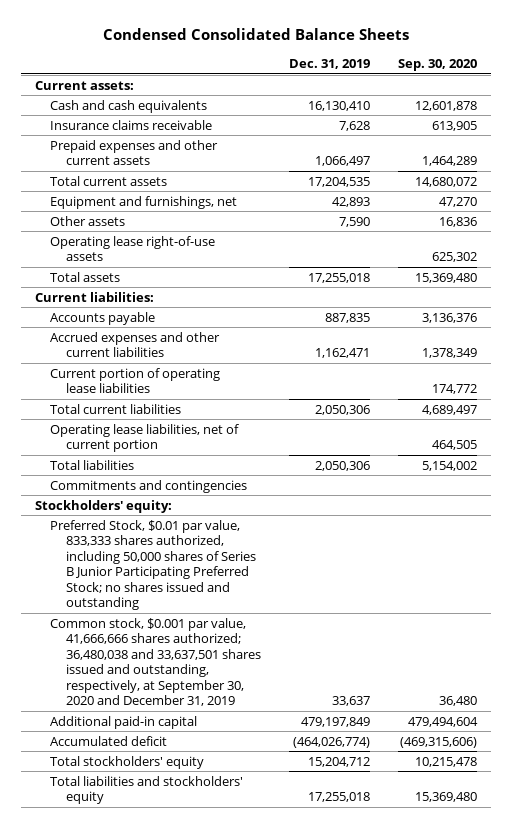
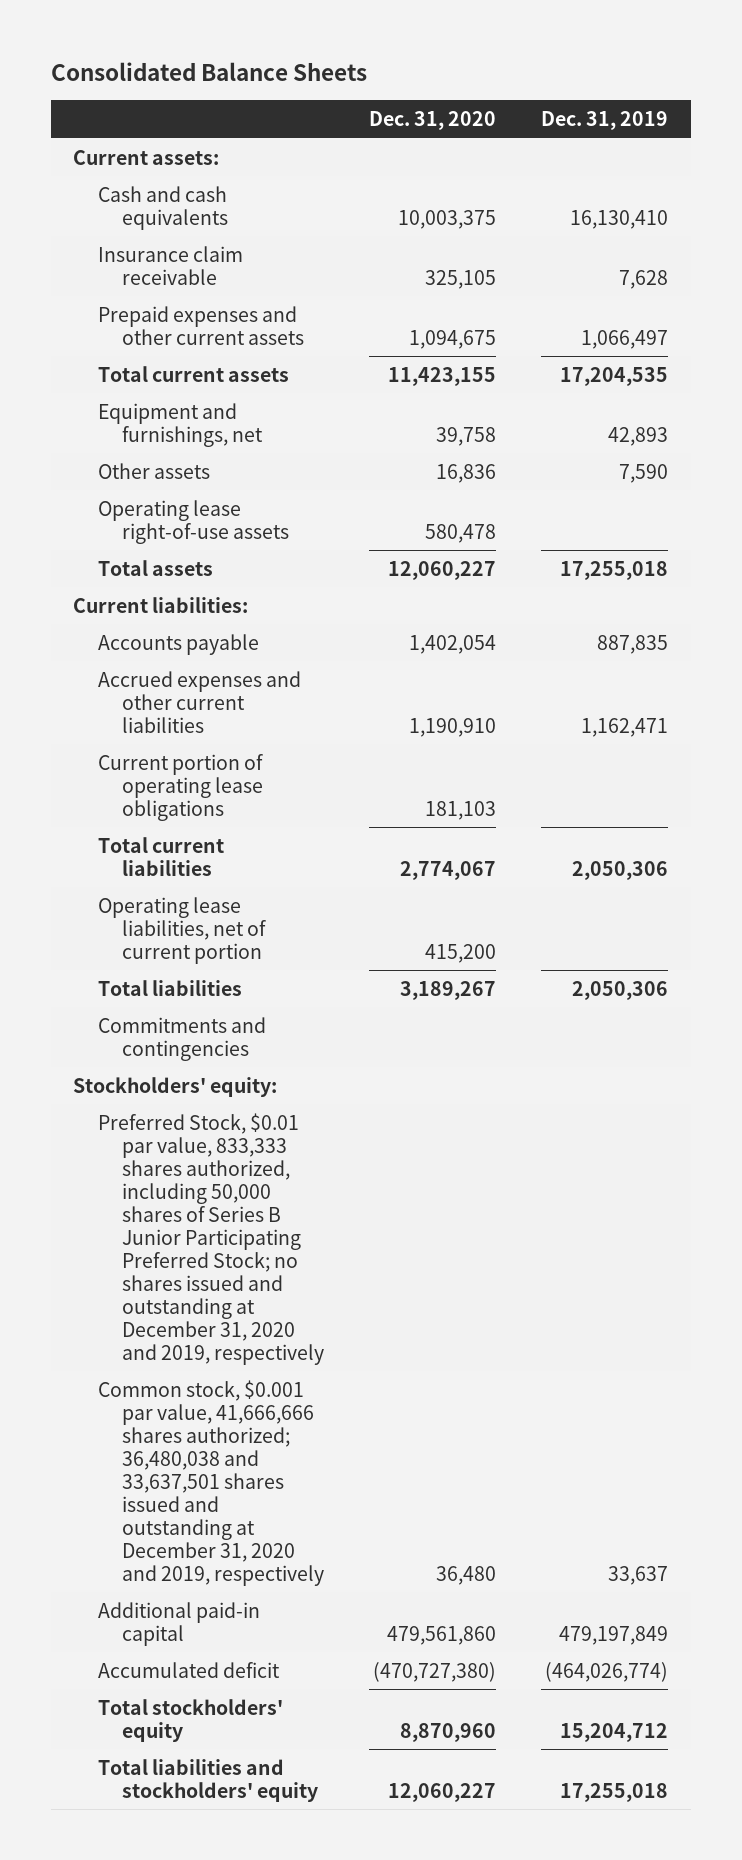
- Condensed Consolidated Balance Sheets
+ Consolidated Balance Sheets
- | Dec. 31, 2019 | Sep. 30, 2020
+ | Dec. 31, 2020 | Dec. 31, 2019
- Insurance claims receivable | 7,628 | 613,905
+ Insurance claim receivable | 325,105 | 7,628
- Current portion of operating lease liabilities | | 174,772
+ Current portion of operating lease obligations | 181,103 |
- Preferred Stock, $0.01 par value, 833,333 shares authorized, including 50,000 shares of Series B Junior Participating Preferred Stock; no shares issued and outstanding
- Common stock, $0.001 par value, 41,666,666 shares authorized; 36,480,038 and 33,637,501 shares issued and outstanding, respectively, at September 30, 2020 and December 31, 2019 | 33,637 | 36,480
+ Preferred Stock, $0.01 par value, 833,333 shares authorized, including 50,000 shares of Series B Junior Participating Preferred Stock; no shares issued and outstanding at December 31, 2020 and 2019, respectively
+ Common stock, $0.001 par value, 41,666,666 shares authorized; 36,480,038 and 33,637,501 shares issued and outstanding at December 31, 2020 and 2019, respectively | 36,480 | 33,637

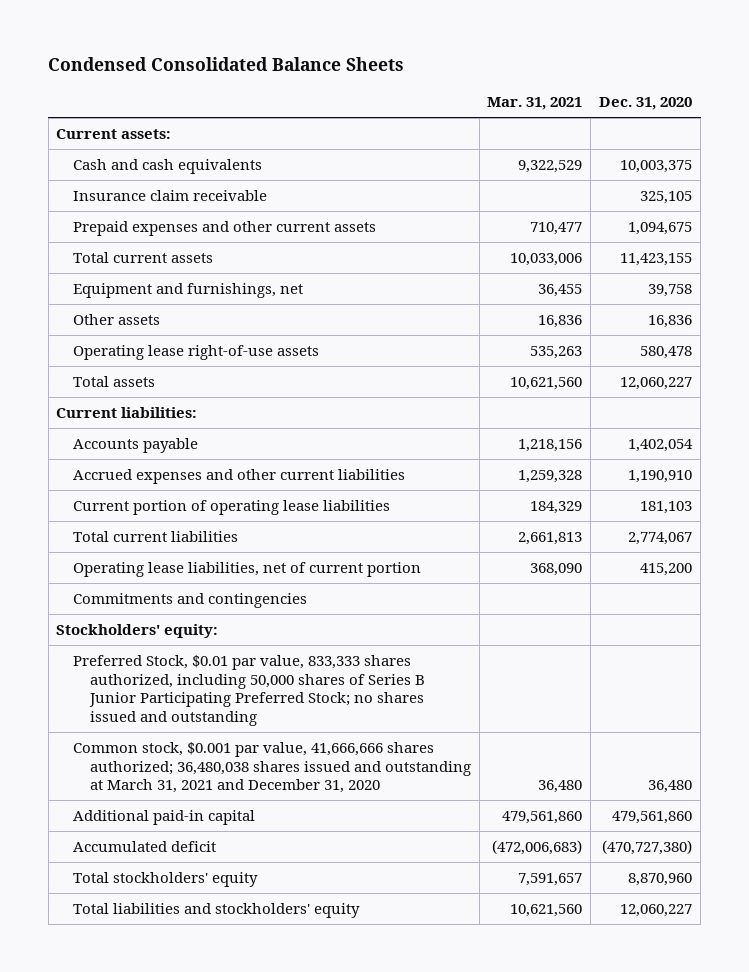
- Consolidated Balance Sheets
+ Condensed Consolidated Balance Sheets
- | Dec. 31, 2020 | Dec. 31, 2019
+ | Mar. 31, 2021 | Dec. 31, 2020
- Current portion of operating lease obligations | 181,103 |
+ Current portion of operating lease liabilities | 184,329 | 181,103
- Total liabilities | 3,189,267 | 2,050,306
- Preferred Stock, $0.01 par value, 833,333 shares authorized, including 50,000 shares of Series B Junior Participating Preferred Stock; no shares issued and outstanding at December 31, 2020 and 2019, respectively
- Common stock, $0.001 par value, 41,666,666 shares authorized; 36,480,038 and 33,637,501 shares issued and outstanding at December 31, 2020 and 2019, respectively | 36,480 | 33,637
+ Preferred Stock, $0.01 par value, 833,333 shares authorized, including 50,000 shares of Series B Junior Participating Preferred Stock; no shares issued and outstanding
+ Common stock, $0.001 par value, 41,666,666 shares authorized; 36,480,038 shares issued and outstanding at March 31, 2021 and December 31, 2020 | 36,480 | 36,480

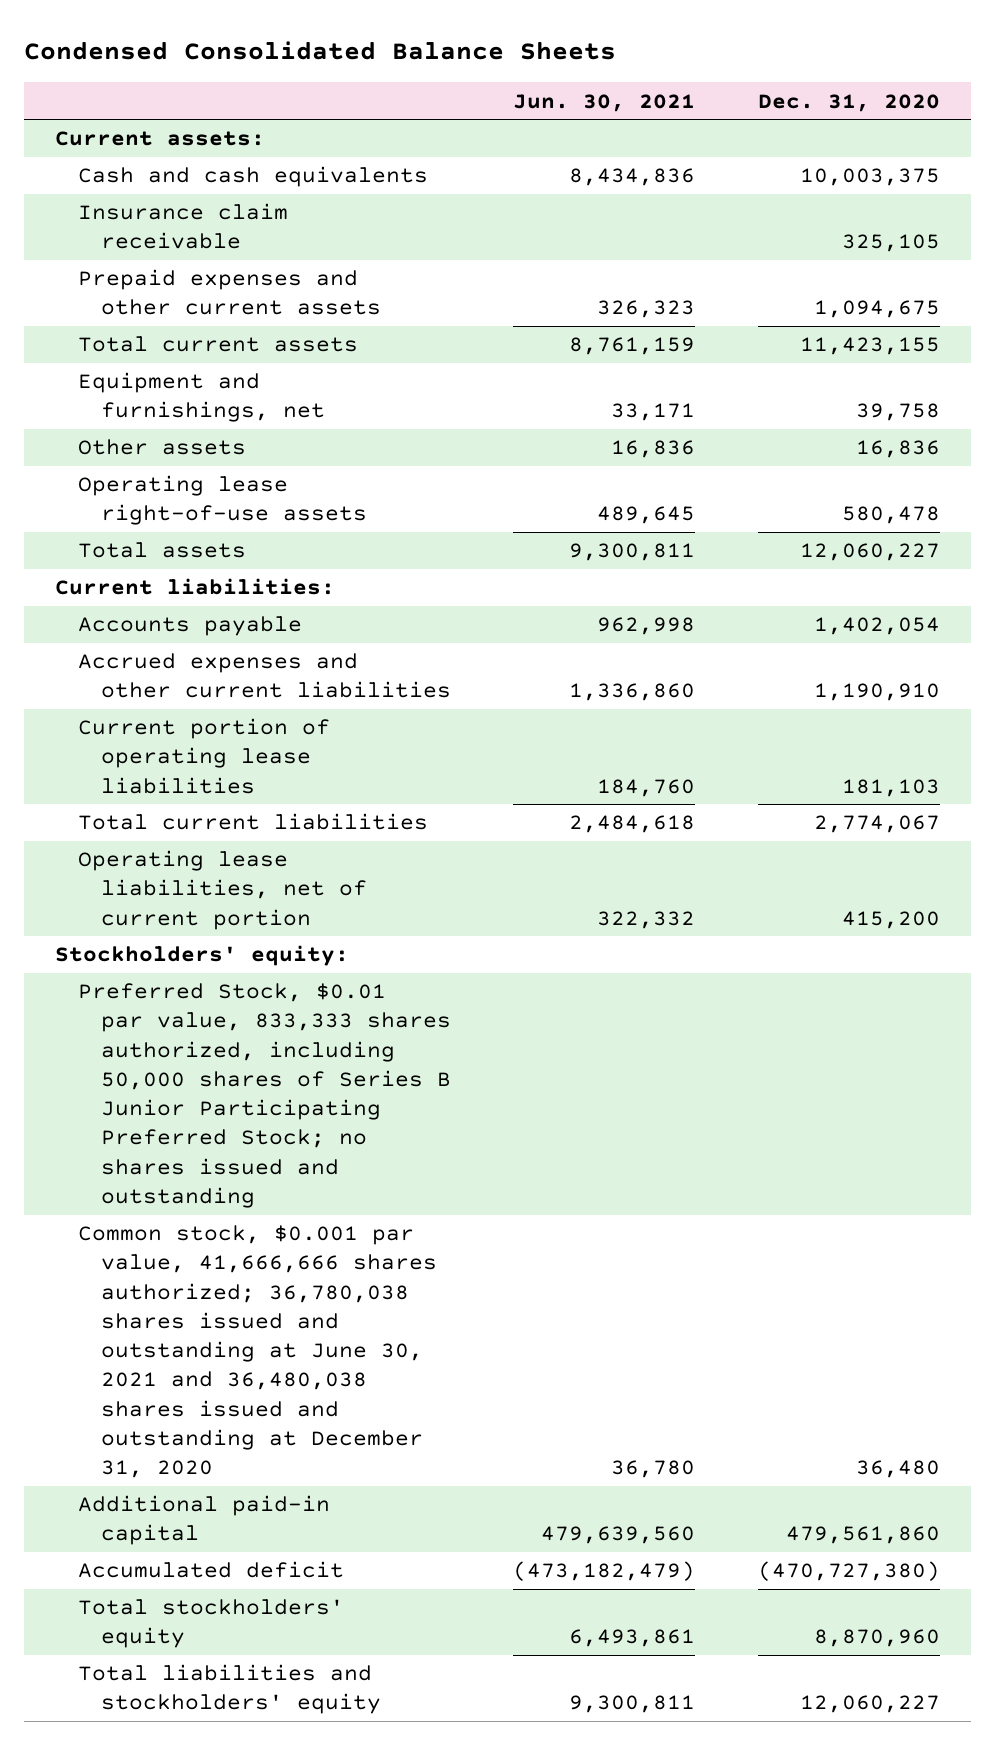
- | Mar. 31, 2021 | Dec. 31, 2020
+ | Jun. 30, 2021 | Dec. 31, 2020
- Commitments and contingencies
- Common stock, $0.001 par value, 41,666,666 shares authorized; 36,480,038 shares issued and outstanding at March 31, 2021 and December 31, 2020 | 36,480 | 36,480
+ Common stock, $0.001 par value, 41,666,666 shares authorized; 36,780,038 shares issued and outstanding at June 30, 2021 and 36,480,038 shares issued and outstanding at December 31, 2020 | 36,780 | 36,480

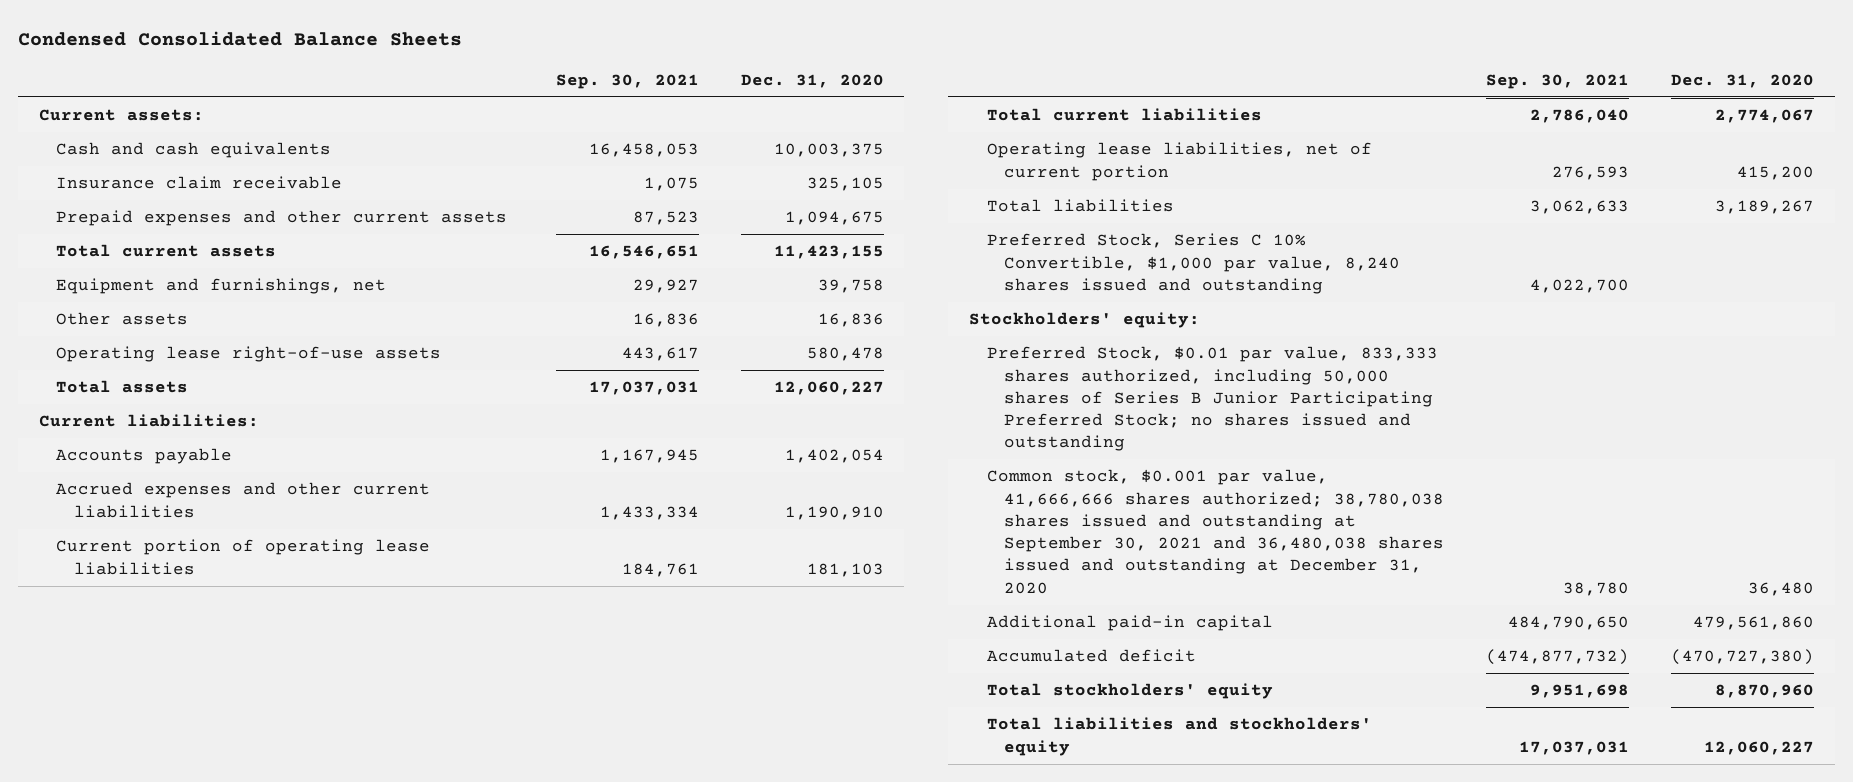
- | Jun. 30, 2021 | Dec. 31, 2020
+ | Sep. 30, 2021 | Dec. 31, 2020
+ Total liabilities | 3,062,633 | 3,189,267
+ Preferred Stock, Series C 10% Convertible, $1,000 par value, 8,240 shares issued and outstanding | 4,022,700 |
- Common stock, $0.001 par value, 41,666,666 shares authorized; 36,780,038 shares issued and outstanding at June 30, 2021 and 36,480,038 shares issued and outstanding at December 31, 2020 | 36,780 | 36,480
+ Common stock, $0.001 par value, 41,666,666 shares authorized; 38,780,038 shares issued and outstanding at September 30, 2021 and 36,480,038 shares issued and outstanding at December 31, 2020 | 38,780 | 36,480

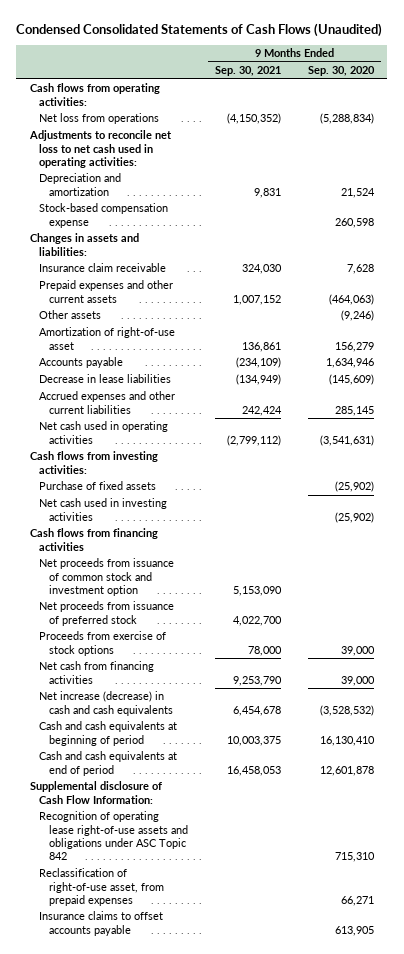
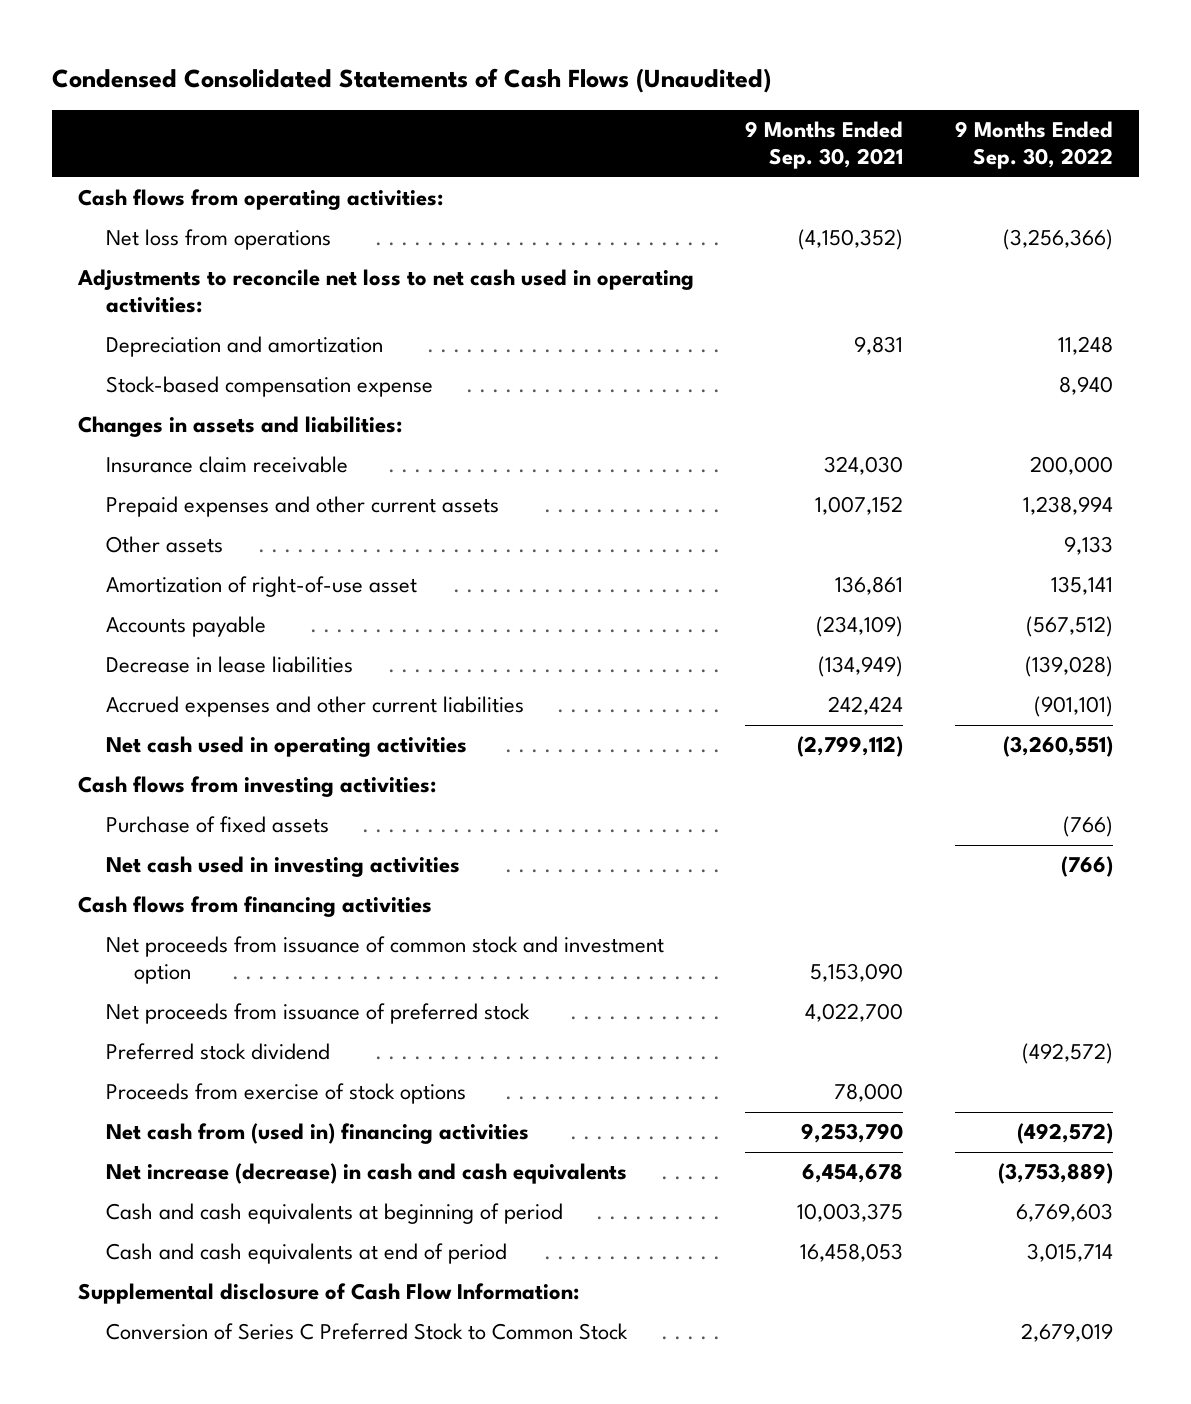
- | 9 Months Ended Sep. 30, 2021 | 9 Months Ended Sep. 30, 2020
+ | 9 Months Ended Sep. 30, 2021 | 9 Months Ended Sep. 30, 2022
+ Preferred stock dividend | | (492,572)
- Net cash from financing activities | 9,253,790 | 39,000
+ Net cash from (used in) financing activities | 9,253,790 | (492,572)
- Recognition of operating lease right-of-use assets and obligations under ASC Topic 842 | | 715,310
- Reclassification of right-of-use asset, from prepaid expenses | | 66,271
- Insurance claims to offset accounts payable | | 613,905
+ Conversion of Series C Preferred Stock to Common Stock | | 2,679,019

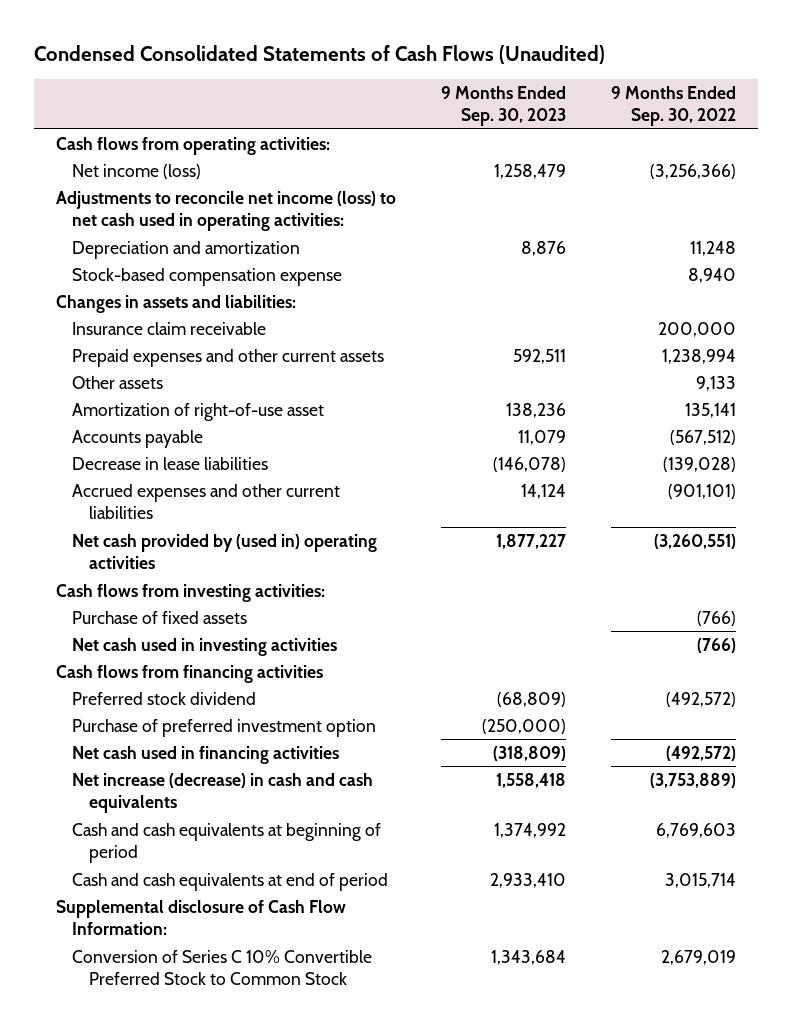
- | 9 Months Ended Sep. 30, 2021 | 9 Months Ended Sep. 30, 2022
+ | 9 Months Ended Sep. 30, 2023 | 9 Months Ended Sep. 30, 2022
- Net loss from operations | (4,150,352) | (3,256,366)
- Adjustments to reconcile net loss to net cash used in operating activities:
+ Net income (loss) | 1,258,479 | (3,256,366)
+ Adjustments to reconcile net income (loss) to net cash used in operating activities:
- Net cash used in operating activities | (2,799,112) | (3,260,551)
+ Net cash provided by (used in) operating activities | 1,877,227 | (3,260,551)
- Net proceeds from issuance of common stock and investment option | 5,153,090 |
- Net proceeds from issuance of preferred stock | 4,022,700 |
- Proceeds from exercise of stock options | 78,000 |
- Net cash from (used in) financing activities | 9,253,790 | (492,572)
+ Purchase of preferred investment option | (250,000) |
+ Net cash used in financing activities | (318,809) | (492,572)
- Conversion of Series C Preferred Stock to Common Stock | | 2,679,019
+ Conversion of Series C 10% Convertible Preferred Stock to Common Stock | 1,343,684 | 2,679,019

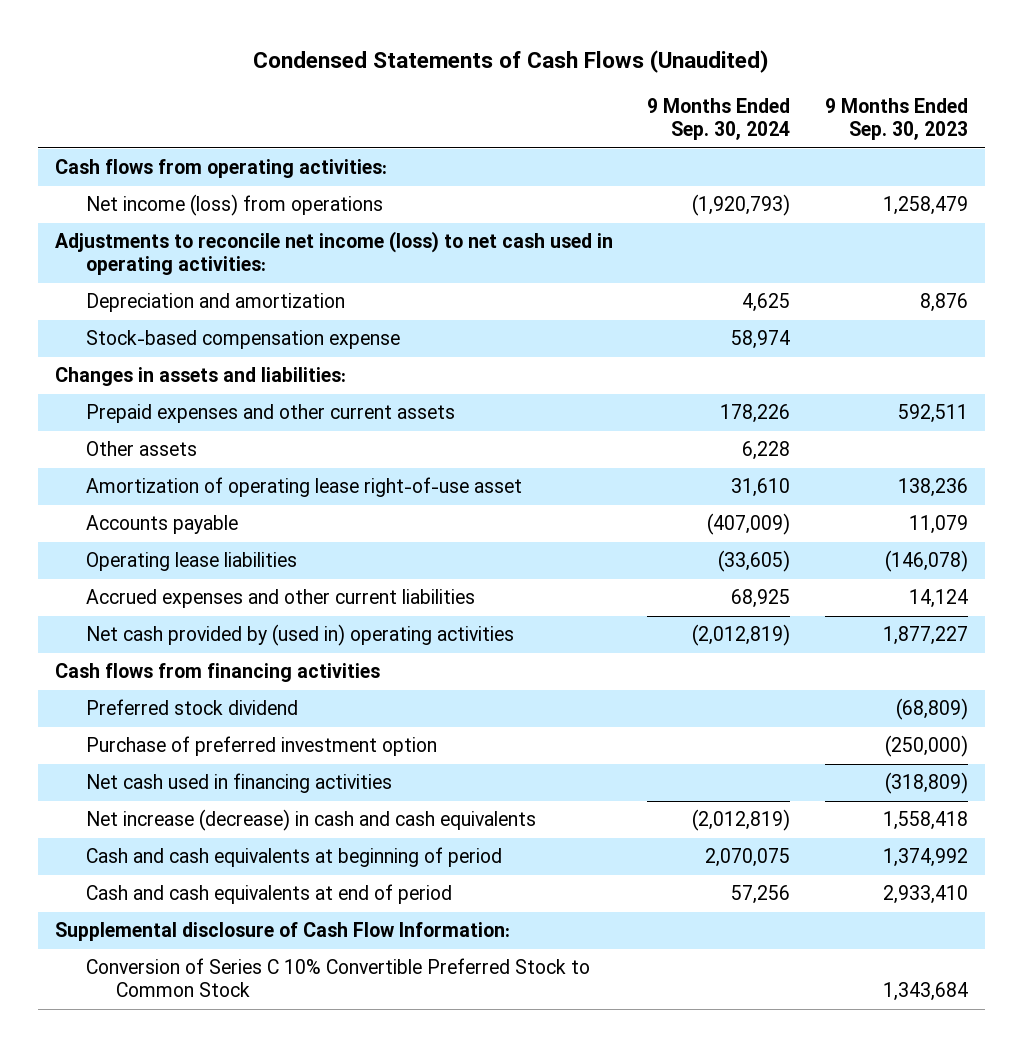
- Condensed Consolidated Statements of Cash Flows (Unaudited)
+ Condensed Statements of Cash Flows (Unaudited)
- | 9 Months Ended Sep. 30, 2023 | 9 Months Ended Sep. 30, 2022
+ | 9 Months Ended Sep. 30, 2024 | 9 Months Ended Sep. 30, 2023
- Net income (loss) | 1,258,479 | (3,256,366)
+ Net income (loss) from operations | (1,920,793) | 1,258,479
- Insurance claim receivable | | 200,000
- Amortization of right-of-use asset | 138,236 | 135,141
+ Amortization of operating lease right-of-use asset | 31,610 | 138,236
- Decrease in lease liabilities | (146,078) | (139,028)
+ Operating lease liabilities | (33,605) | (146,078)
- Cash flows from investing activities:
- Purchase of fixed assets | | (766)
- Net cash used in investing activities | | (766)

